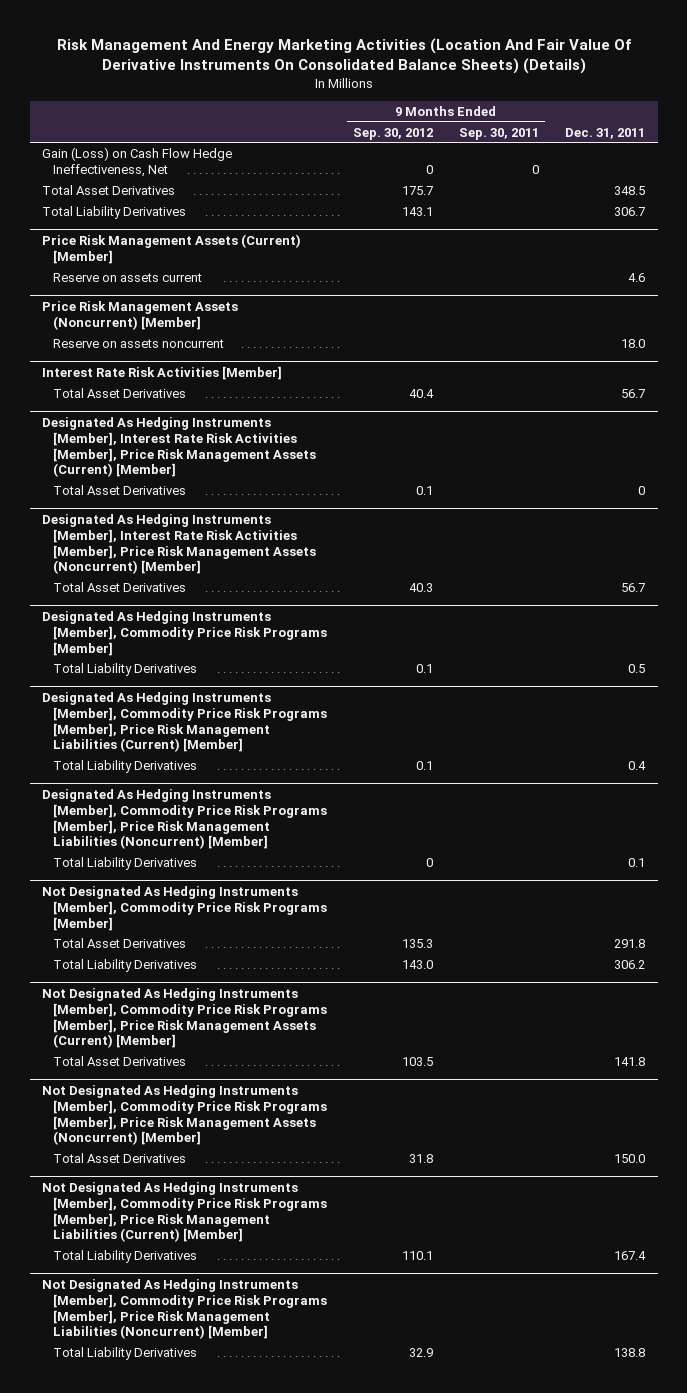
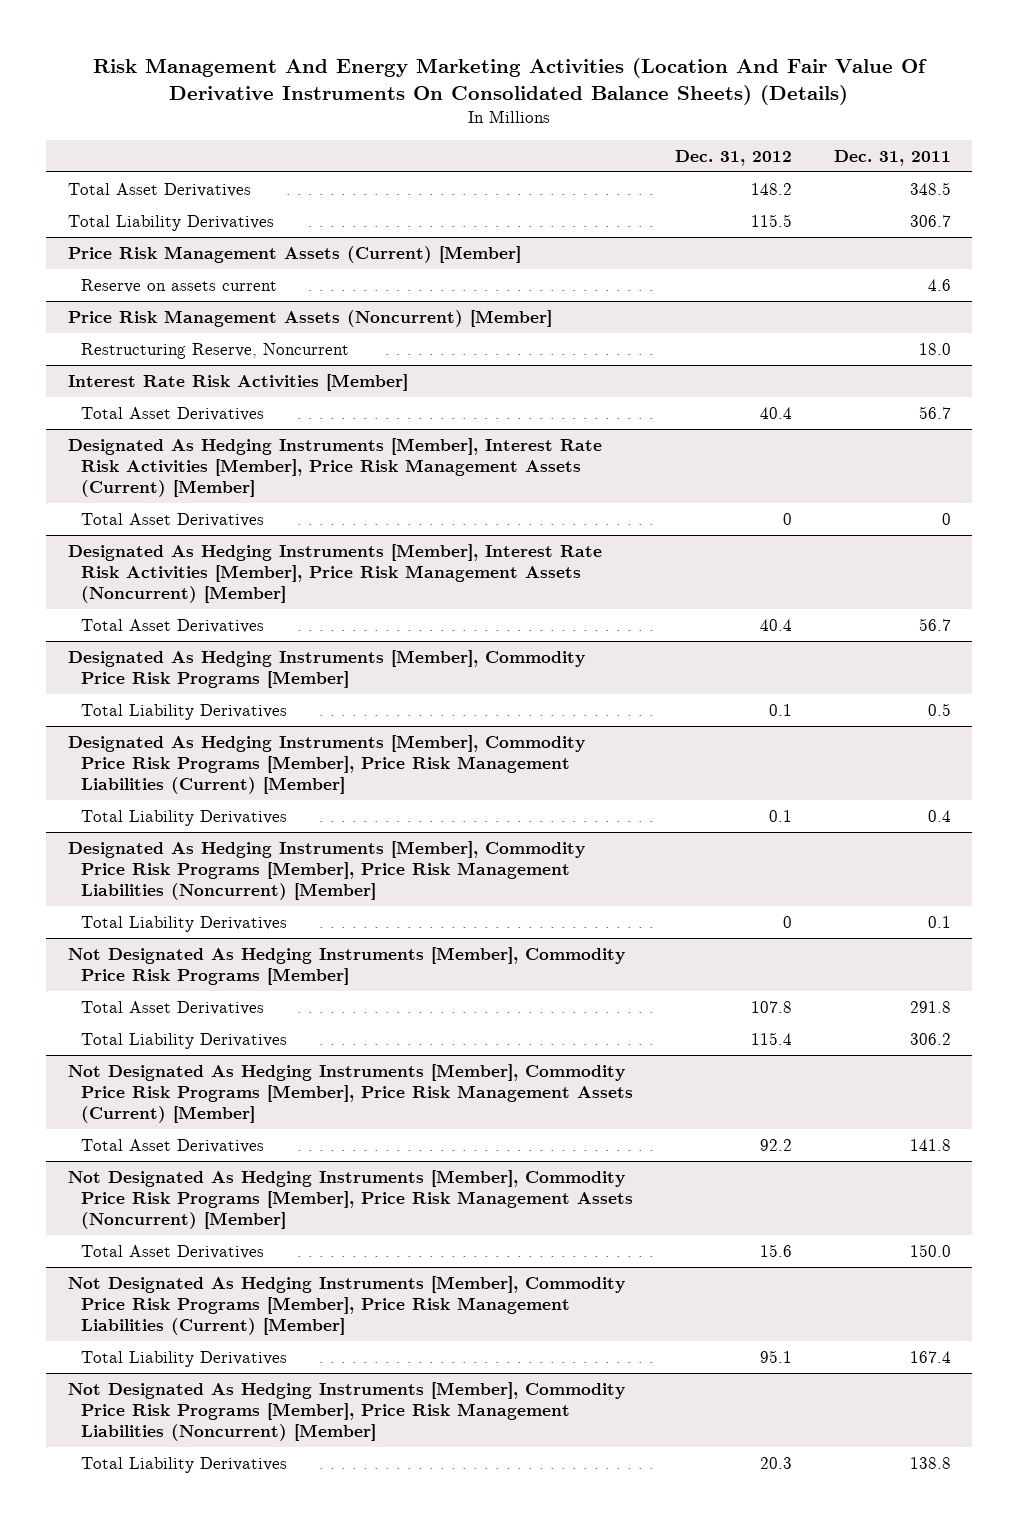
- | 9 Months Ended Sep. 30, 2012 | 9 Months Ended Sep. 30, 2011 | Dec. 31, 2011
+ | Dec. 31, 2012 | Dec. 31, 2011
- Gain (Loss) on Cash Flow Hedge Ineffectiveness, Net | 0 | 0 |
@ Price Risk Management Assets (Noncurrent) [Member]
- Reserve on assets noncurrent | | | 18.0
+ Restructuring Reserve, Noncurrent | | 18.0

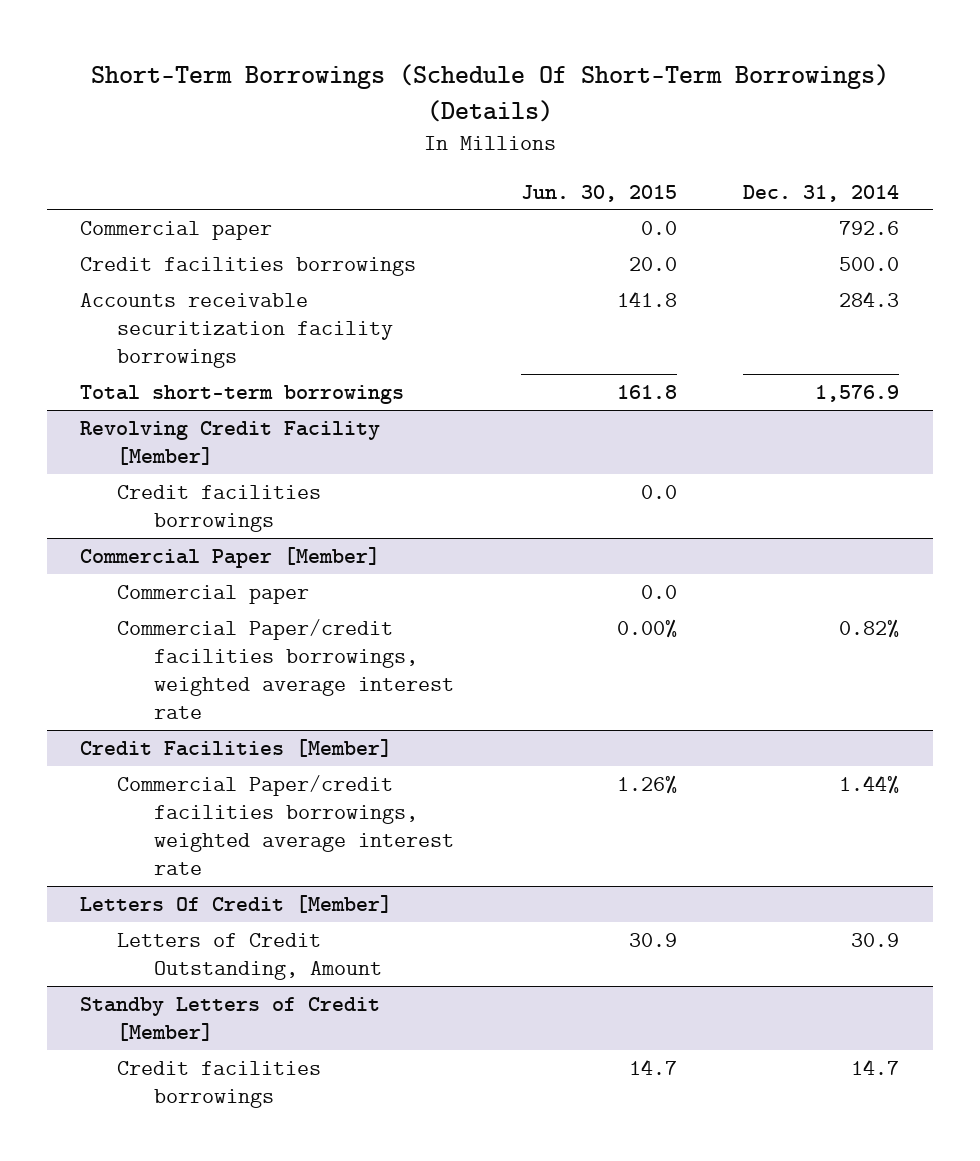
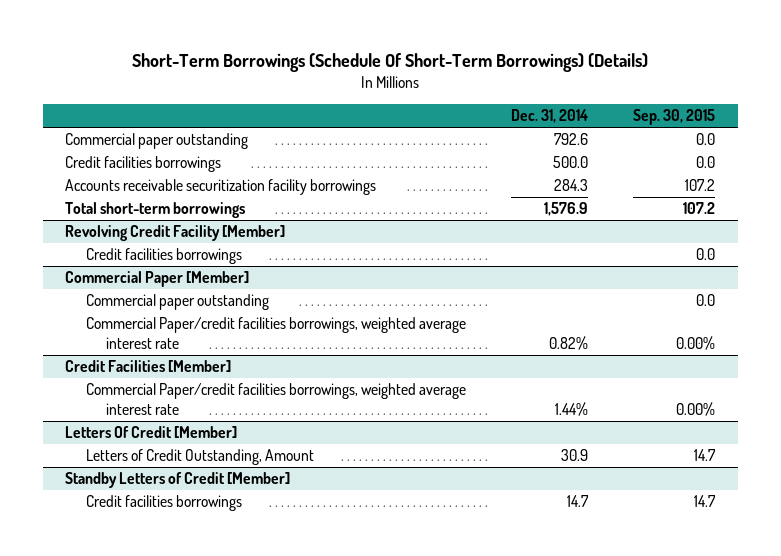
- | Jun. 30, 2015 | Dec. 31, 2014
+ | Dec. 31, 2014 | Sep. 30, 2015
- Commercial paper | 0.0 | 792.6
+ Commercial paper outstanding | 792.6 | 0.0
@ Commercial Paper [Member]
- Commercial paper | 0.0 |
+ Commercial paper outstanding | | 0.0

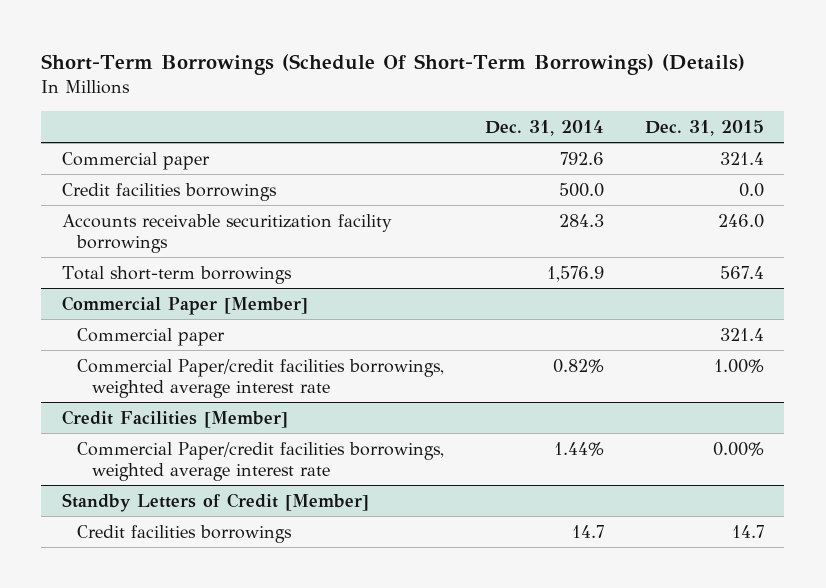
- | Dec. 31, 2014 | Sep. 30, 2015
+ | Dec. 31, 2014 | Dec. 31, 2015
- Commercial paper outstanding | 792.6 | 0.0
+ Commercial paper | 792.6 | 321.4
- Revolving Credit Facility [Member]
- Credit facilities borrowings | | 0.0
@ Commercial Paper [Member]
- Commercial paper outstanding | | 0.0
+ Commercial paper | | 321.4
- Letters Of Credit [Member]
- Letters of Credit Outstanding, Amount | 30.9 | 14.7

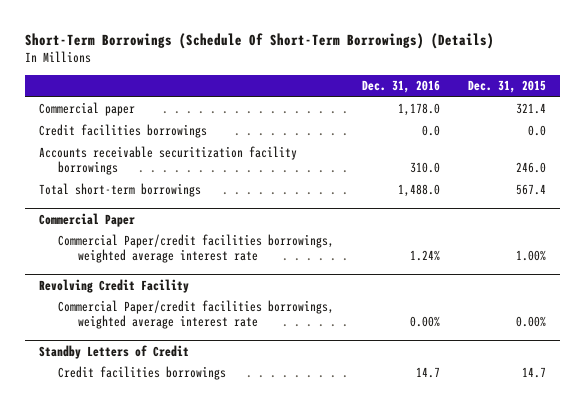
- | Dec. 31, 2014 | Dec. 31, 2015
+ | Dec. 31, 2016 | Dec. 31, 2015
- Commercial Paper [Member]
- Commercial paper | | 321.4
+ Commercial Paper
- Credit Facilities [Member]
+ Revolving Credit Facility
- Standby Letters of Credit [Member]
+ Standby Letters of Credit

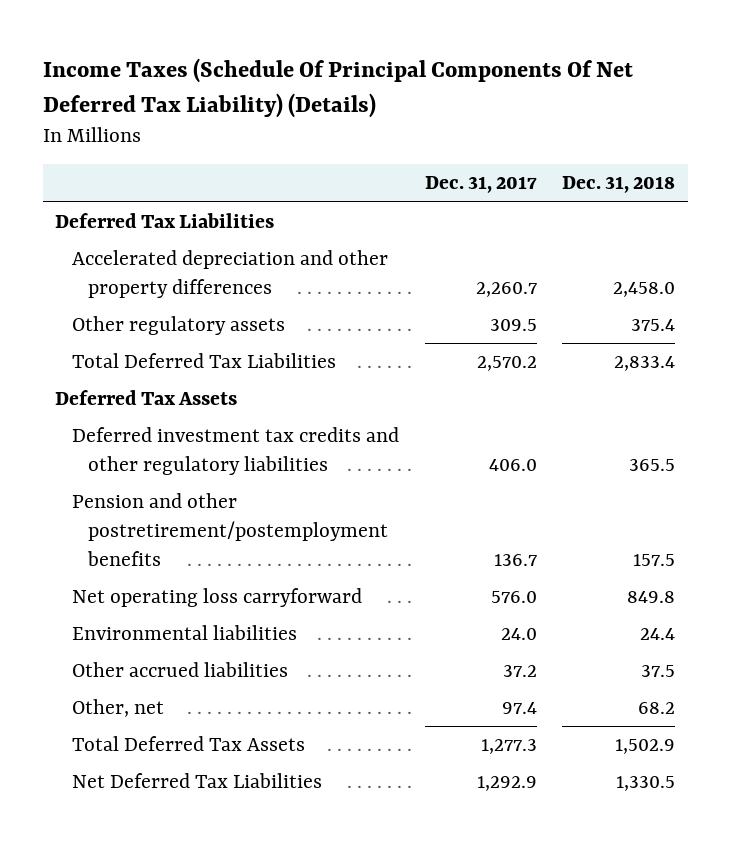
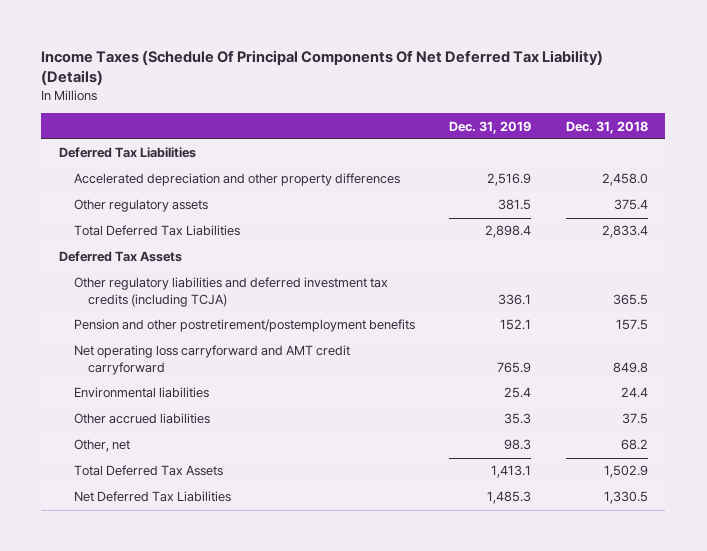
- | Dec. 31, 2017 | Dec. 31, 2018
+ | Dec. 31, 2019 | Dec. 31, 2018
- Deferred investment tax credits and other regulatory liabilities | 406.0 | 365.5
+ Other regulatory liabilities and deferred investment tax credits (including TCJA) | 336.1 | 365.5
- Net operating loss carryforward | 576.0 | 849.8
+ Net operating loss carryforward and AMT credit carryforward | 765.9 | 849.8

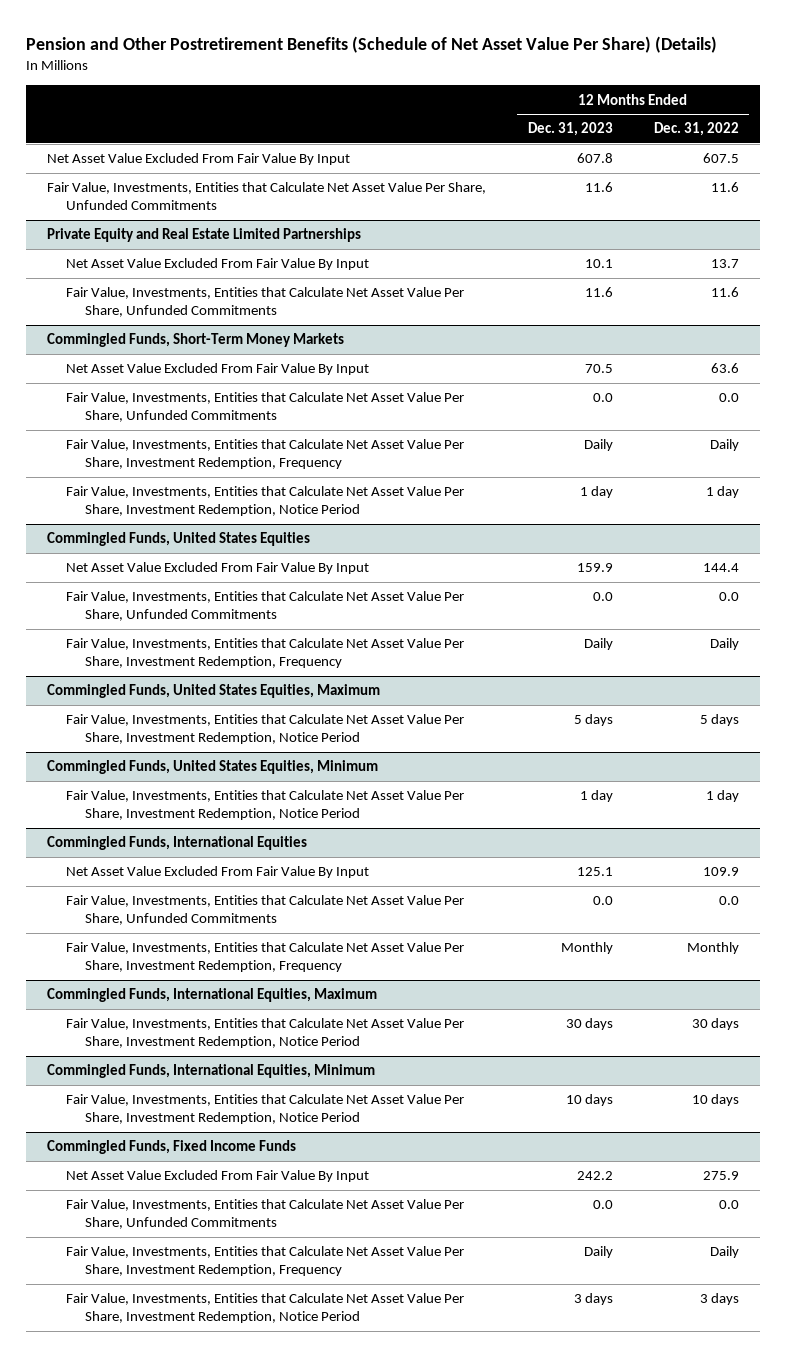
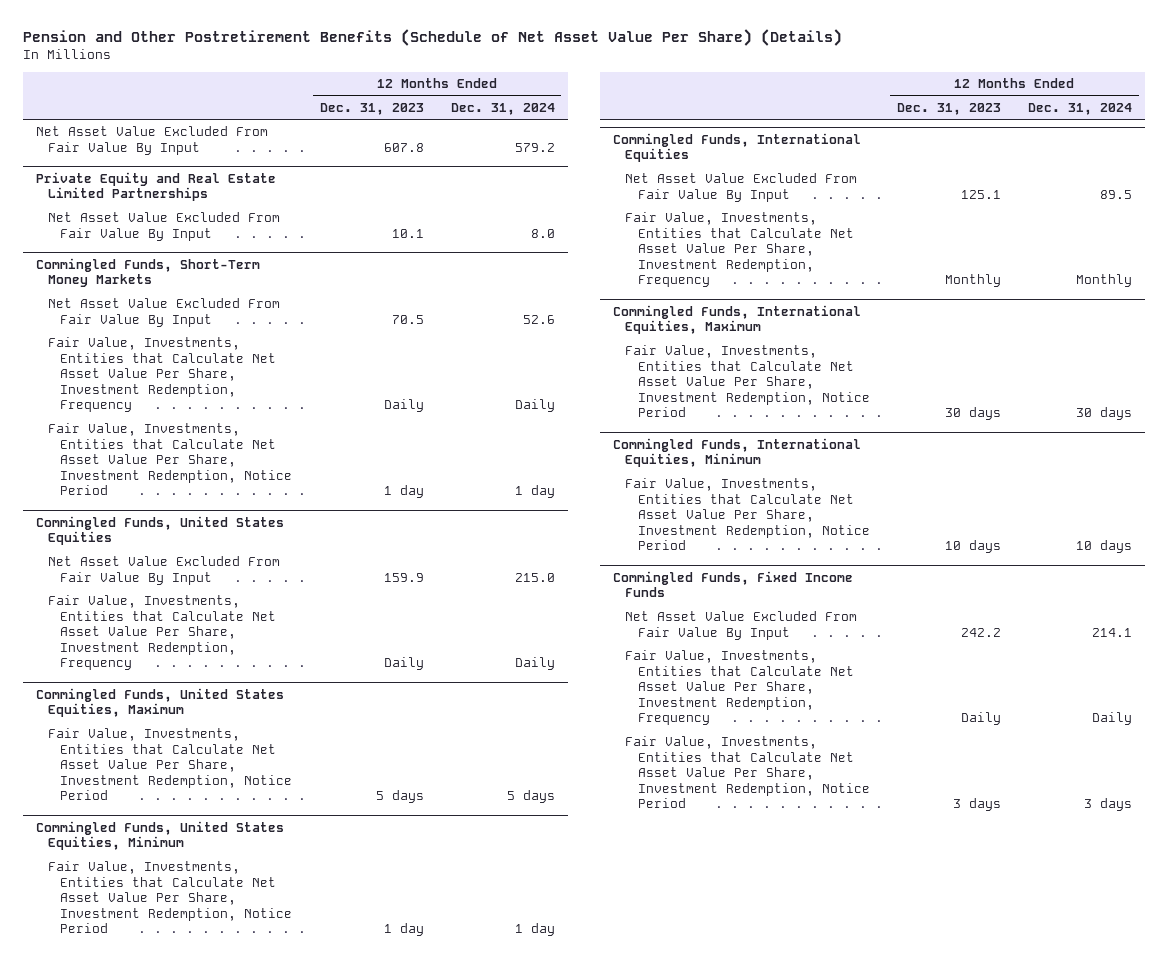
- | 12 Months Ended Dec. 31, 2023 | 12 Months Ended Dec. 31, 2022
+ | 12 Months Ended Dec. 31, 2023 | 12 Months Ended Dec. 31, 2024
- Fair Value, Investments, Entities that Calculate Net Asset Value Per Share, Unfunded Commitments | 11.6 | 11.6
@ Private Equity and Real Estate Limited Partnerships
- Fair Value, Investments, Entities that Calculate Net Asset Value Per Share, Unfunded Commitments | 11.6 | 11.6
@ Commingled Funds, Short-Term Money Markets
- Fair Value, Investments, Entities that Calculate Net Asset Value Per Share, Unfunded Commitments | 0.0 | 0.0
@ Commingled Funds, United States Equities
- Fair Value, Investments, Entities that Calculate Net Asset Value Per Share, Unfunded Commitments | 0.0 | 0.0
@ Commingled Funds, International Equities
- Fair Value, Investments, Entities that Calculate Net Asset Value Per Share, Unfunded Commitments | 0.0 | 0.0
@ Commingled Funds, Fixed Income Funds
- Fair Value, Investments, Entities that Calculate Net Asset Value Per Share, Unfunded Commitments | 0.0 | 0.0

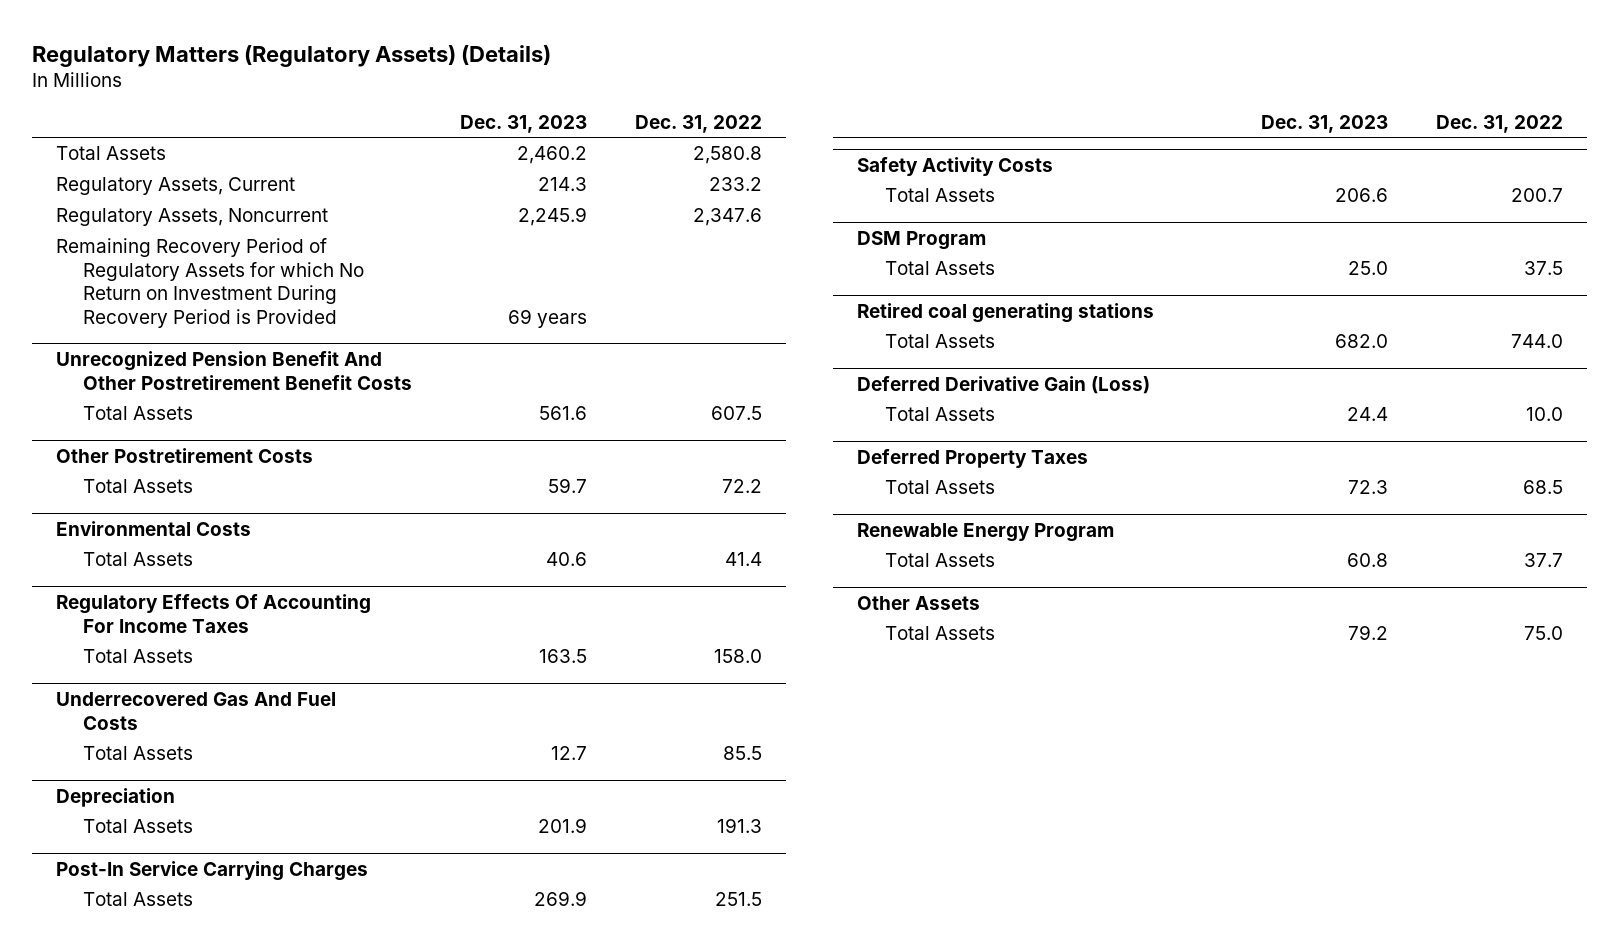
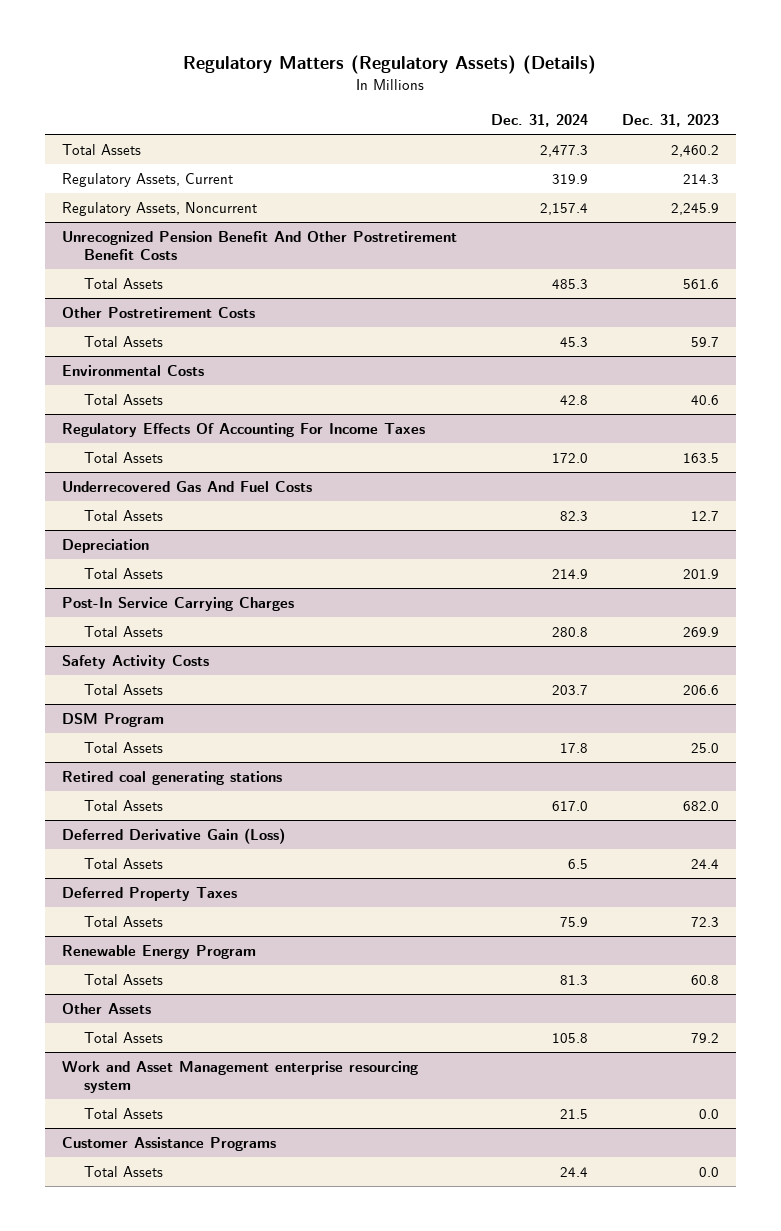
- | Dec. 31, 2023 | Dec. 31, 2022
+ | Dec. 31, 2024 | Dec. 31, 2023
- Remaining Recovery Period of Regulatory Assets for which No Return on Investment During Recovery Period is Provided | 69 years |
+ Work and Asset Management enterprise resourcing system
+ Total Assets | 21.5 | 0.0
+ Customer Assistance Programs
+ Total Assets | 24.4 | 0.0

